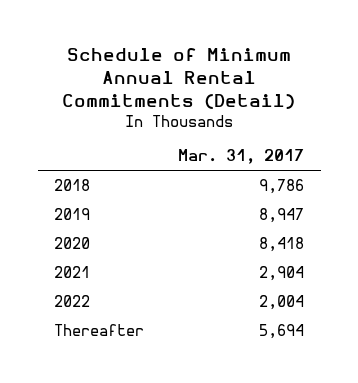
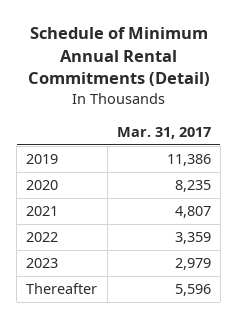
- 2018 | 9,786
- 2019 | 8,947
- 2020 | 8,418
- 2021 | 2,904
- 2022 | 2,004
- Thereafter | 5,694
+ 2019 | 11,386
+ 2020 | 8,235
+ 2021 | 4,807
+ 2022 | 3,359
+ 2023 | 2,979
+ Thereafter | 5,596

